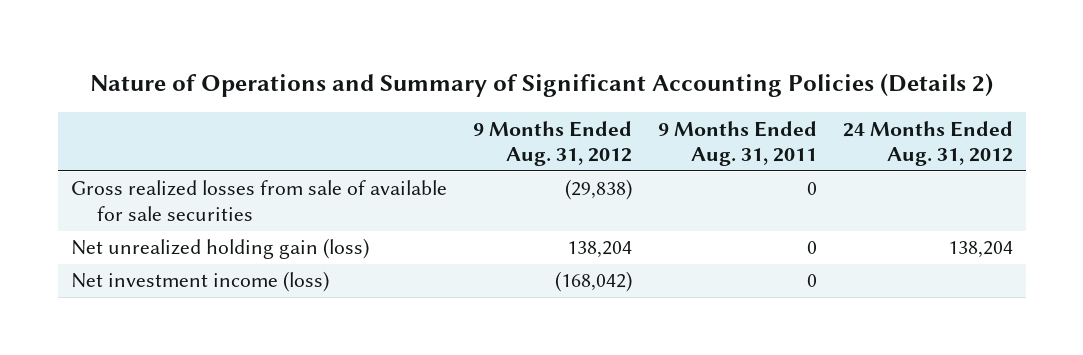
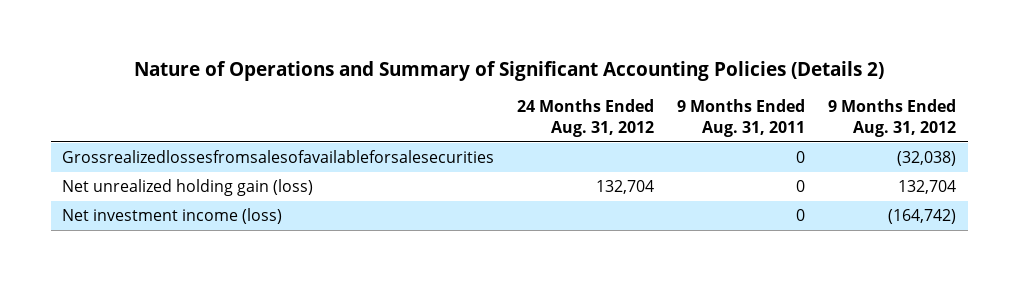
- | 9 Months Ended Aug. 31, 2012 | 9 Months Ended Aug. 31, 2011 | 24 Months Ended Aug. 31, 2012
+ | 24 Months Ended Aug. 31, 2012 | 9 Months Ended Aug. 31, 2011 | 9 Months Ended Aug. 31, 2012
- Gross realized losses from sale of available for sale securities | (29,838) | 0 |
- Net unrealized holding gain (loss) | 138,204 | 0 | 138,204
- Net investment income (loss) | (168,042) | 0 |
+ Grossrealizedlossesfromsalesofavailableforsalesecurities | | 0 | (32,038)
+ Net unrealized holding gain (loss) | 132,704 | 0 | 132,704
+ Net investment income (loss) | | 0 | (164,742)

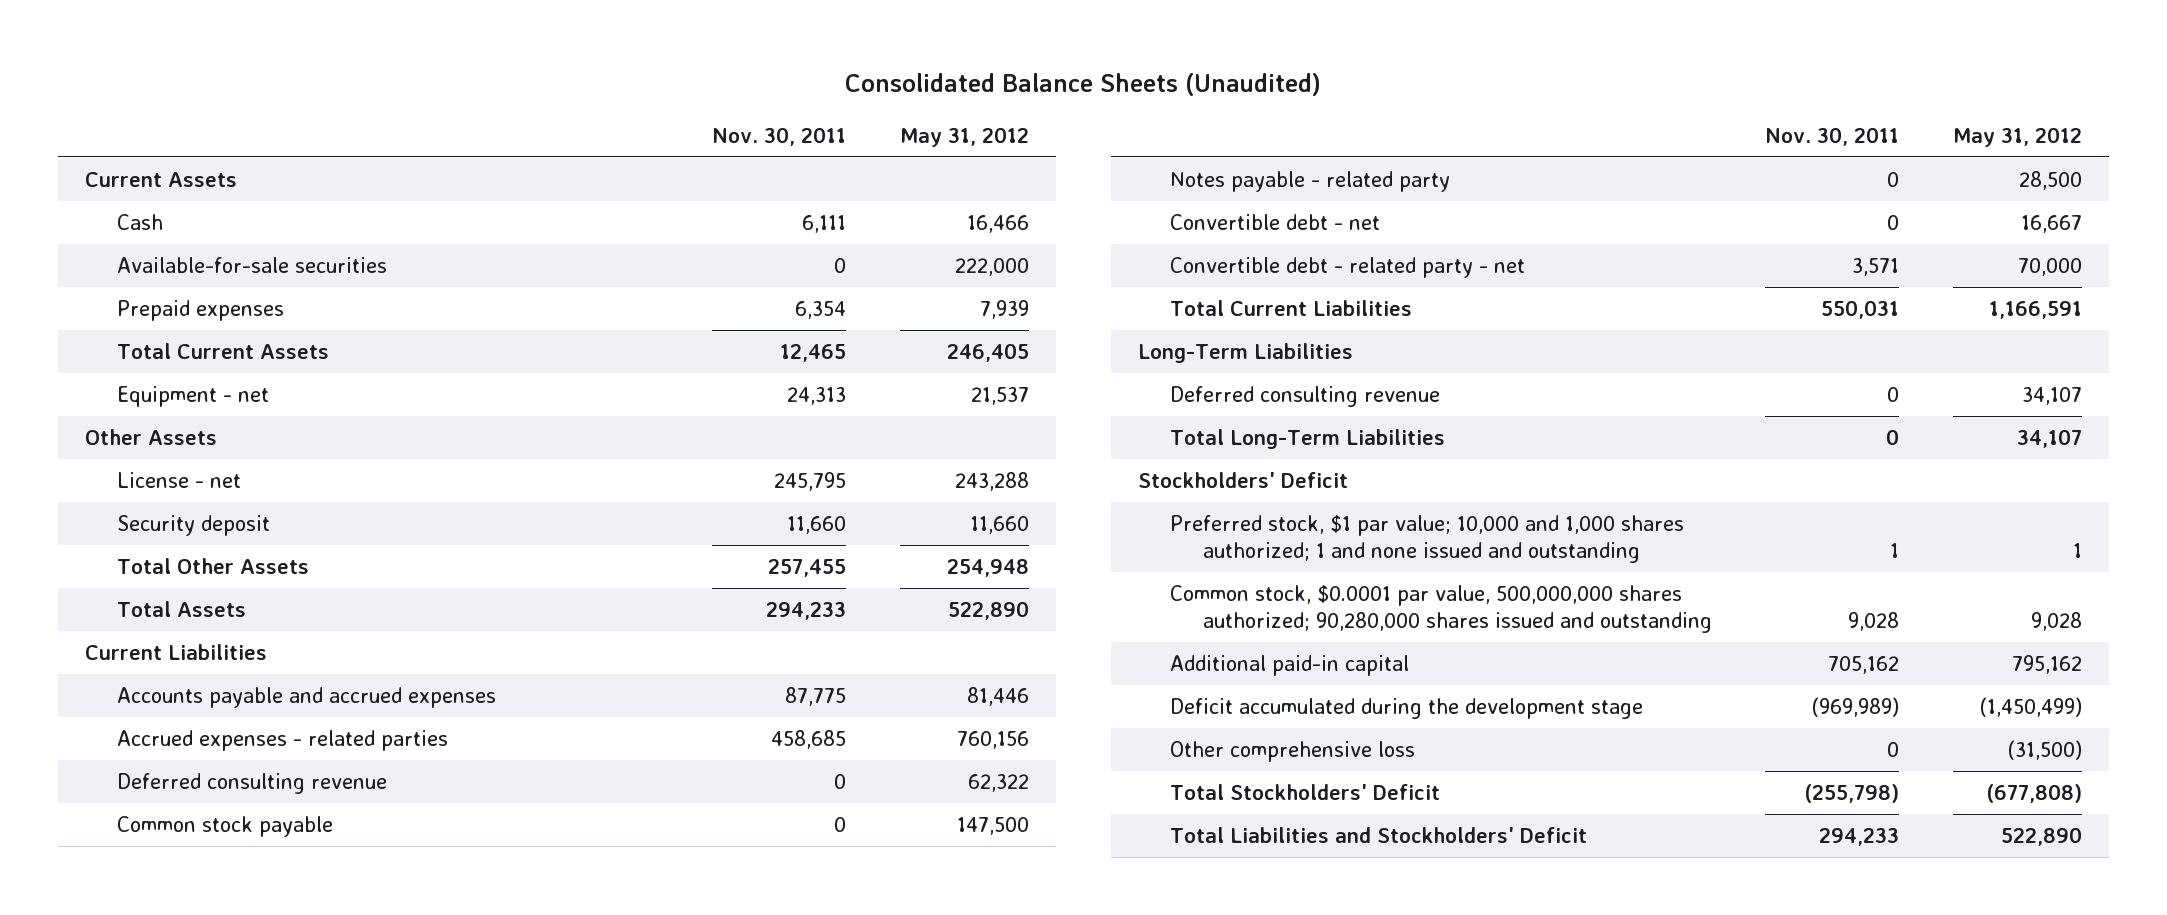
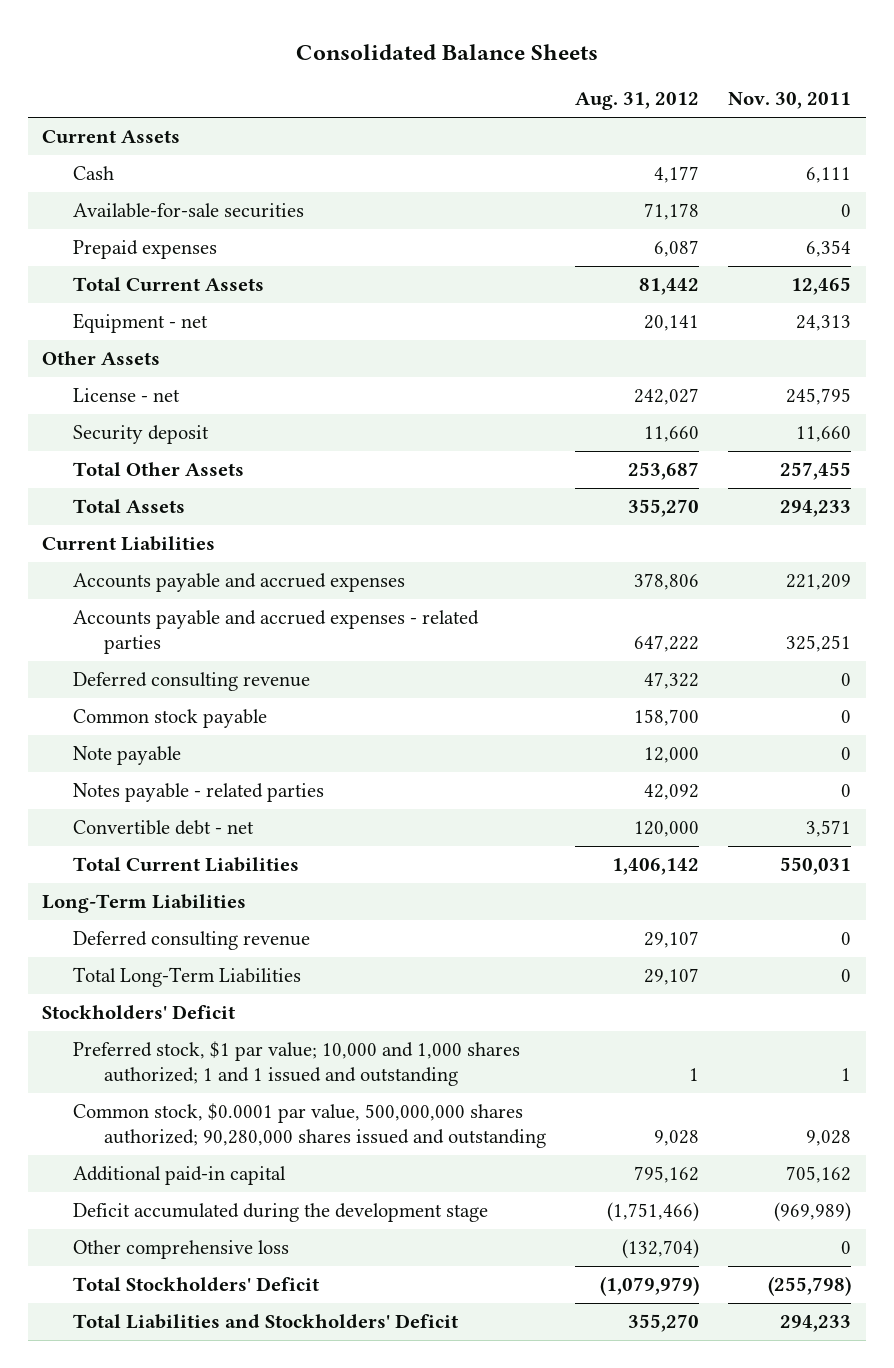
- Consolidated Balance Sheets (Unaudited)
+ Consolidated Balance Sheets
- | Nov. 30, 2011 | May 31, 2012
+ | Aug. 31, 2012 | Nov. 30, 2011
- Accounts payable and accrued expenses | 87,775 | 81,446
- Accrued expenses - related parties | 458,685 | 760,156
+ Accounts payable and accrued expenses | 378,806 | 221,209
+ Accounts payable and accrued expenses - related parties | 647,222 | 325,251
- Notes payable - related party | 0 | 28,500
- Convertible debt - net | 0 | 16,667
- Convertible debt - related party - net | 3,571 | 70,000
+ Note payable | 12,000 | 0
+ Notes payable - related parties | 42,092 | 0
+ Convertible debt - net | 120,000 | 3,571
- Preferred stock, $1 par value; 10,000 and 1,000 shares authorized; 1 and none issued and outstanding | 1 | 1
+ Preferred stock, $1 par value; 10,000 and 1,000 shares authorized; 1 and 1 issued and outstanding | 1 | 1

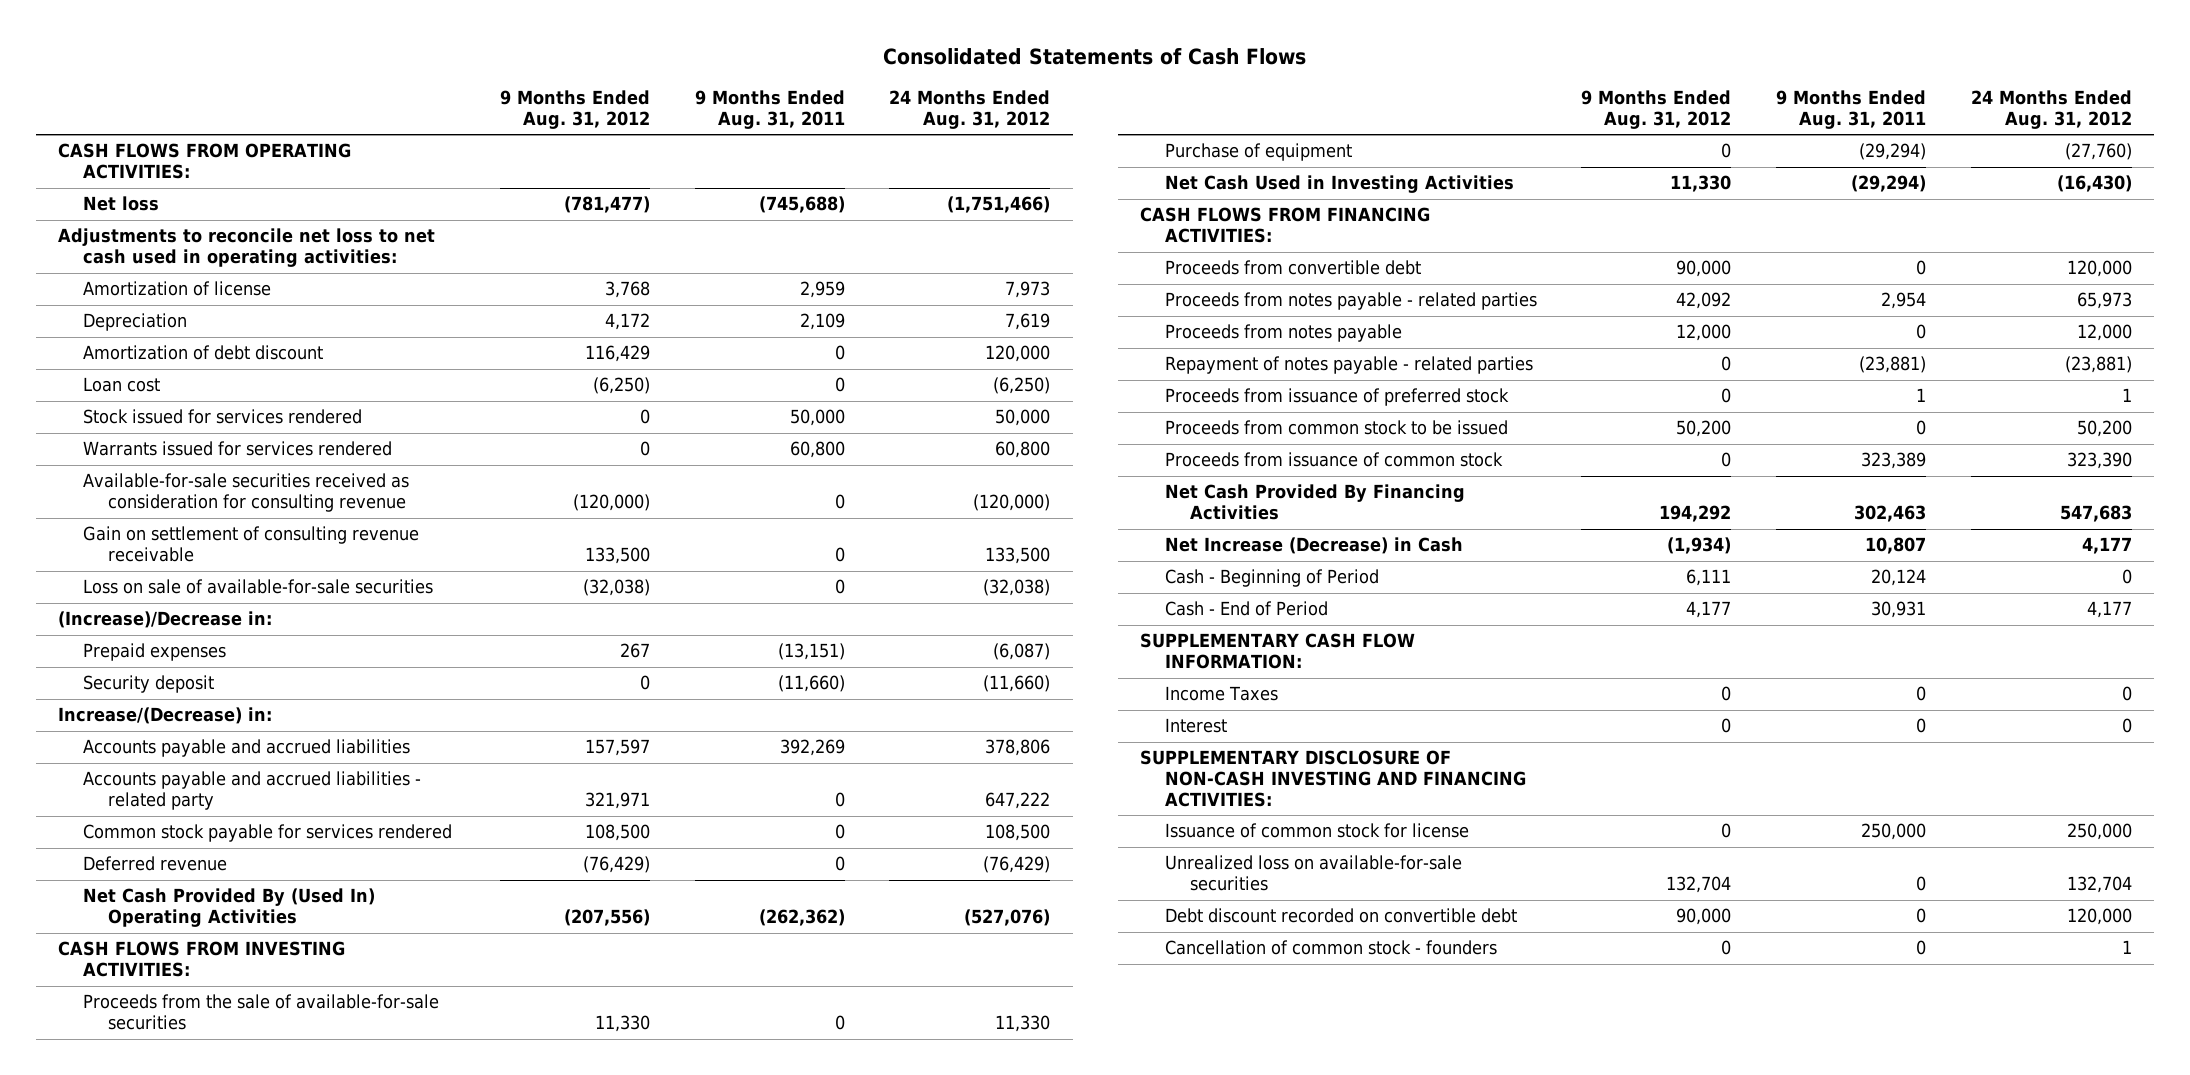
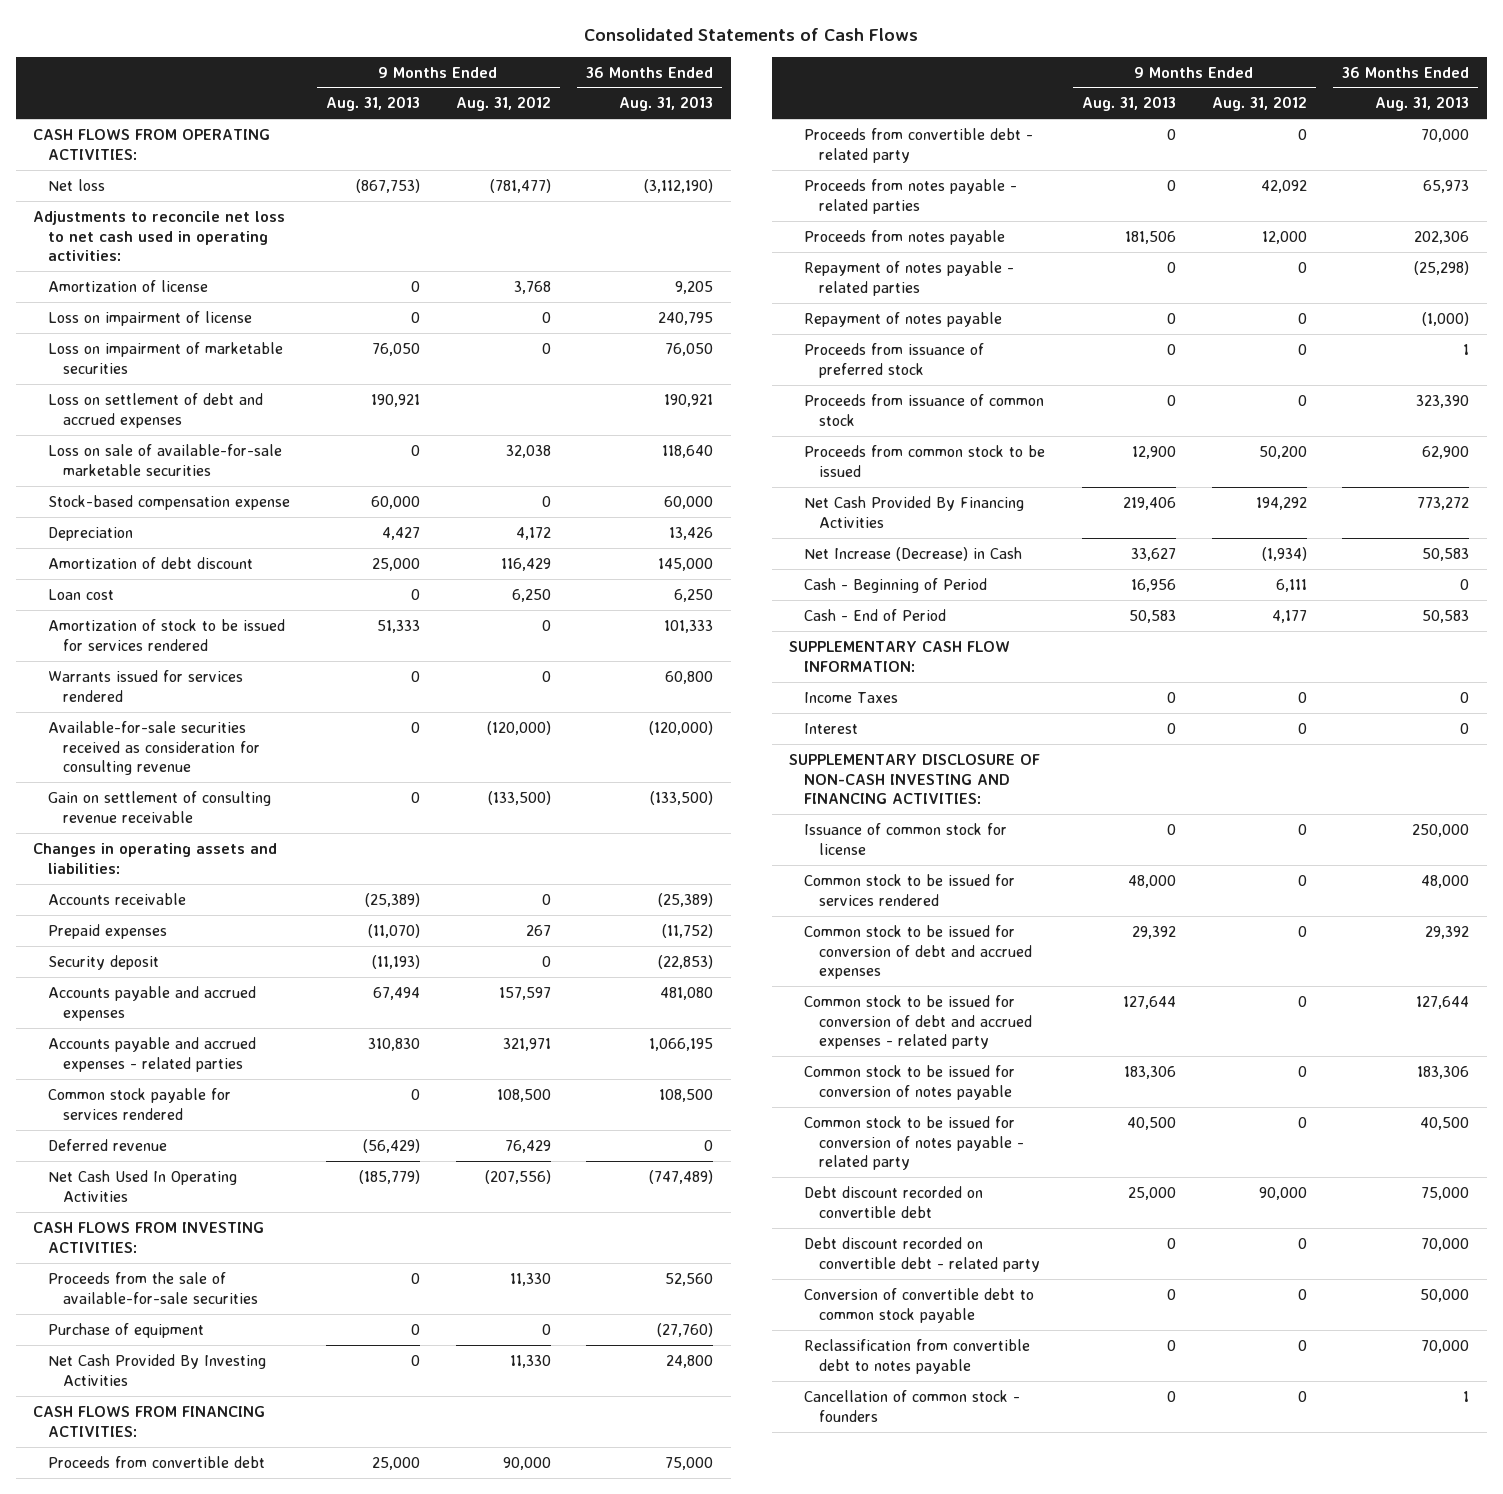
- | 9 Months Ended Aug. 31, 2012 | 9 Months Ended Aug. 31, 2011 | 24 Months Ended Aug. 31, 2012
+ | 9 Months Ended Aug. 31, 2013 | 9 Months Ended Aug. 31, 2012 | 36 Months Ended Aug. 31, 2013
+ Loss on impairment of license | 0 | 0 | 240,795
+ Loss on impairment of marketable securities | 76,050 | 0 | 76,050
+ Loss on settlement of debt and accrued expenses | 190,921 | | 190,921
+ Loss on sale of available-for-sale marketable securities | 0 | 32,038 | 118,640
+ Stock-based compensation expense | 60,000 | 0 | 60,000
- Loan cost | (6,250) | 0 | (6,250)
- Stock issued for services rendered | 0 | 50,000 | 50,000
+ Loan cost | 0 | 6,250 | 6,250
+ Amortization of stock to be issued for services rendered | 51,333 | 0 | 101,333
- Gain on settlement of consulting revenue receivable | 133,500 | 0 | 133,500
- Loss on sale of available-for-sale securities | (32,038) | 0 | (32,038)
- (Increase)/Decrease in:
+ Gain on settlement of consulting revenue receivable | 0 | (133,500) | (133,500)
+ Changes in operating assets and liabilities:
+ Accounts receivable | (25,389) | 0 | (25,389)
- Increase/(Decrease) in:
- Accounts payable and accrued liabilities | 157,597 | 392,269 | 378,806
- Accounts payable and accrued liabilities - related party | 321,971 | 0 | 647,222
+ Accounts payable and accrued expenses | 67,494 | 157,597 | 481,080
+ Accounts payable and accrued expenses - related parties | 310,830 | 321,971 | 1,066,195
- Deferred revenue | (76,429) | 0 | (76,429)
- Net Cash Provided By (Used In) Operating Activities | (207,556) | (262,362) | (527,076)
+ Deferred revenue | (56,429) | 76,429 | 0
+ Net Cash Used In Operating Activities | (185,779) | (207,556) | (747,489)
- Net Cash Used in Investing Activities | 11,330 | (29,294) | (16,430)
+ Net Cash Provided By Investing Activities | 0 | 11,330 | 24,800
+ Proceeds from convertible debt - related party | 0 | 0 | 70,000
+ Repayment of notes payable | 0 | 0 | (1,000)
moved down: Proceeds from common stock to be issued | 12,900 | 50,200 | 62,900
- Unrealized loss on available-for-sale securities | 132,704 | 0 | 132,704
+ Common stock to be issued for services rendered | 48,000 | 0 | 48,000
+ Common stock to be issued for conversion of debt and accrued expenses | 29,392 | 0 | 29,392
+ Common stock to be issued for conversion of debt and accrued expenses - related party | 127,644 | 0 | 127,644
+ Common stock to be issued for conversion of notes payable | 183,306 | 0 | 183,306
+ Common stock to be issued for conversion of notes payable - related party | 40,500 | 0 | 40,500
+ Debt discount recorded on convertible debt - related party | 0 | 0 | 70,000
+ Conversion of convertible debt to common stock payable | 0 | 0 | 50,000
+ Reclassification from convertible debt to notes payable | 0 | 0 | 70,000

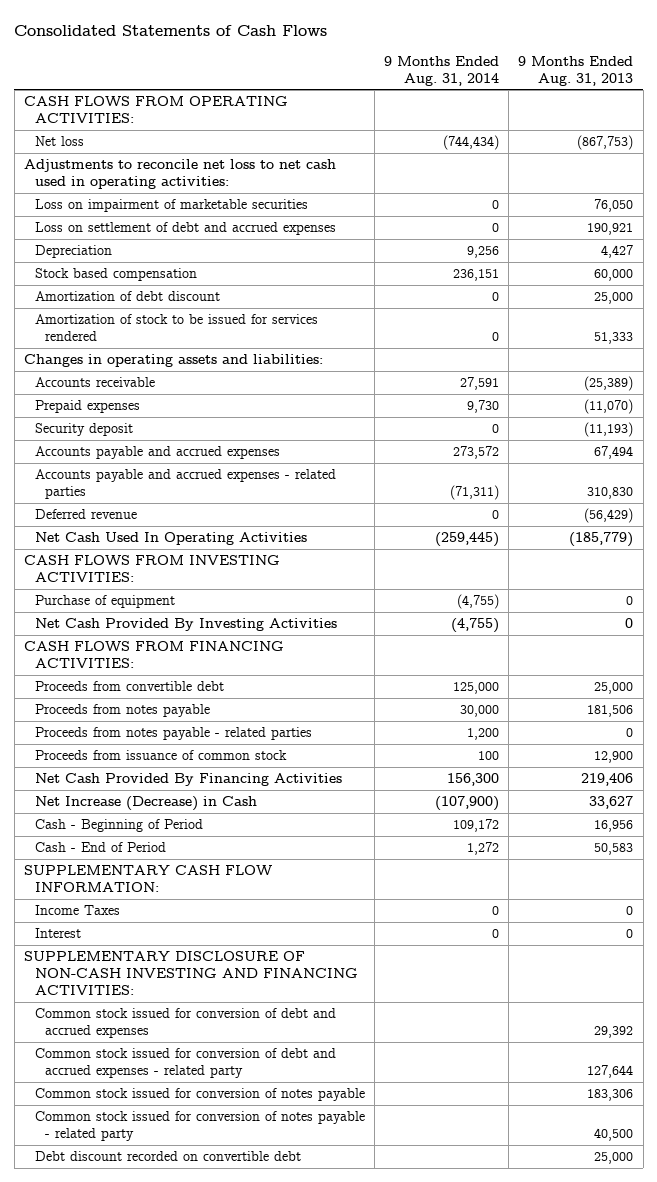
- | 9 Months Ended Aug. 31, 2013 | 9 Months Ended Aug. 31, 2012 | 36 Months Ended Aug. 31, 2013
+ | 9 Months Ended Aug. 31, 2014 | 9 Months Ended Aug. 31, 2013
- Amortization of license | 0 | 3,768 | 9,205
- Loss on impairment of license | 0 | 0 | 240,795
- Loss on sale of available-for-sale marketable securities | 0 | 32,038 | 118,640
- Stock-based compensation expense | 60,000 | 0 | 60,000
+ Stock based compensation | 236,151 | 60,000
- Loan cost | 0 | 6,250 | 6,250
- Warrants issued for services rendered | 0 | 0 | 60,800
- Available-for-sale securities received as consideration for consulting revenue | 0 | (120,000) | (120,000)
- Gain on settlement of consulting revenue receivable | 0 | (133,500) | (133,500)
- Common stock payable for services rendered | 0 | 108,500 | 108,500
- Proceeds from the sale of available-for-sale securities | 0 | 11,330 | 52,560
- Proceeds from convertible debt - related party | 0 | 0 | 70,000
- Repayment of notes payable - related parties | 0 | 0 | (25,298)
- Repayment of notes payable | 0 | 0 | (1,000)
- Proceeds from issuance of preferred stock | 0 | 0 | 1
- Proceeds from issuance of common stock | 0 | 0 | 323,390
- Proceeds from common stock to be issued | 12,900 | 50,200 | 62,900
moved down: Proceeds from notes payable - related parties | 1,200 | 0
+ Proceeds from issuance of common stock | 100 | 12,900
- Issuance of common stock for license | 0 | 0 | 250,000
- Common stock to be issued for services rendered | 48,000 | 0 | 48,000
- Common stock to be issued for conversion of debt and accrued expenses | 29,392 | 0 | 29,392
- Common stock to be issued for conversion of debt and accrued expenses - related party | 127,644 | 0 | 127,644
- Common stock to be issued for conversion of notes payable | 183,306 | 0 | 183,306
- Common stock to be issued for conversion of notes payable - related party | 40,500 | 0 | 40,500
+ Common stock issued for conversion of debt and accrued expenses | | 29,392
+ Common stock issued for conversion of debt and accrued expenses - related party | | 127,644
+ Common stock issued for conversion of notes payable | | 183,306
+ Common stock issued for conversion of notes payable - related party | | 40,500
- Debt discount recorded on convertible debt - related party | 0 | 0 | 70,000
- Conversion of convertible debt to common stock payable | 0 | 0 | 50,000
- Reclassification from convertible debt to notes payable | 0 | 0 | 70,000
- Cancellation of common stock - founders | 0 | 0 | 1

